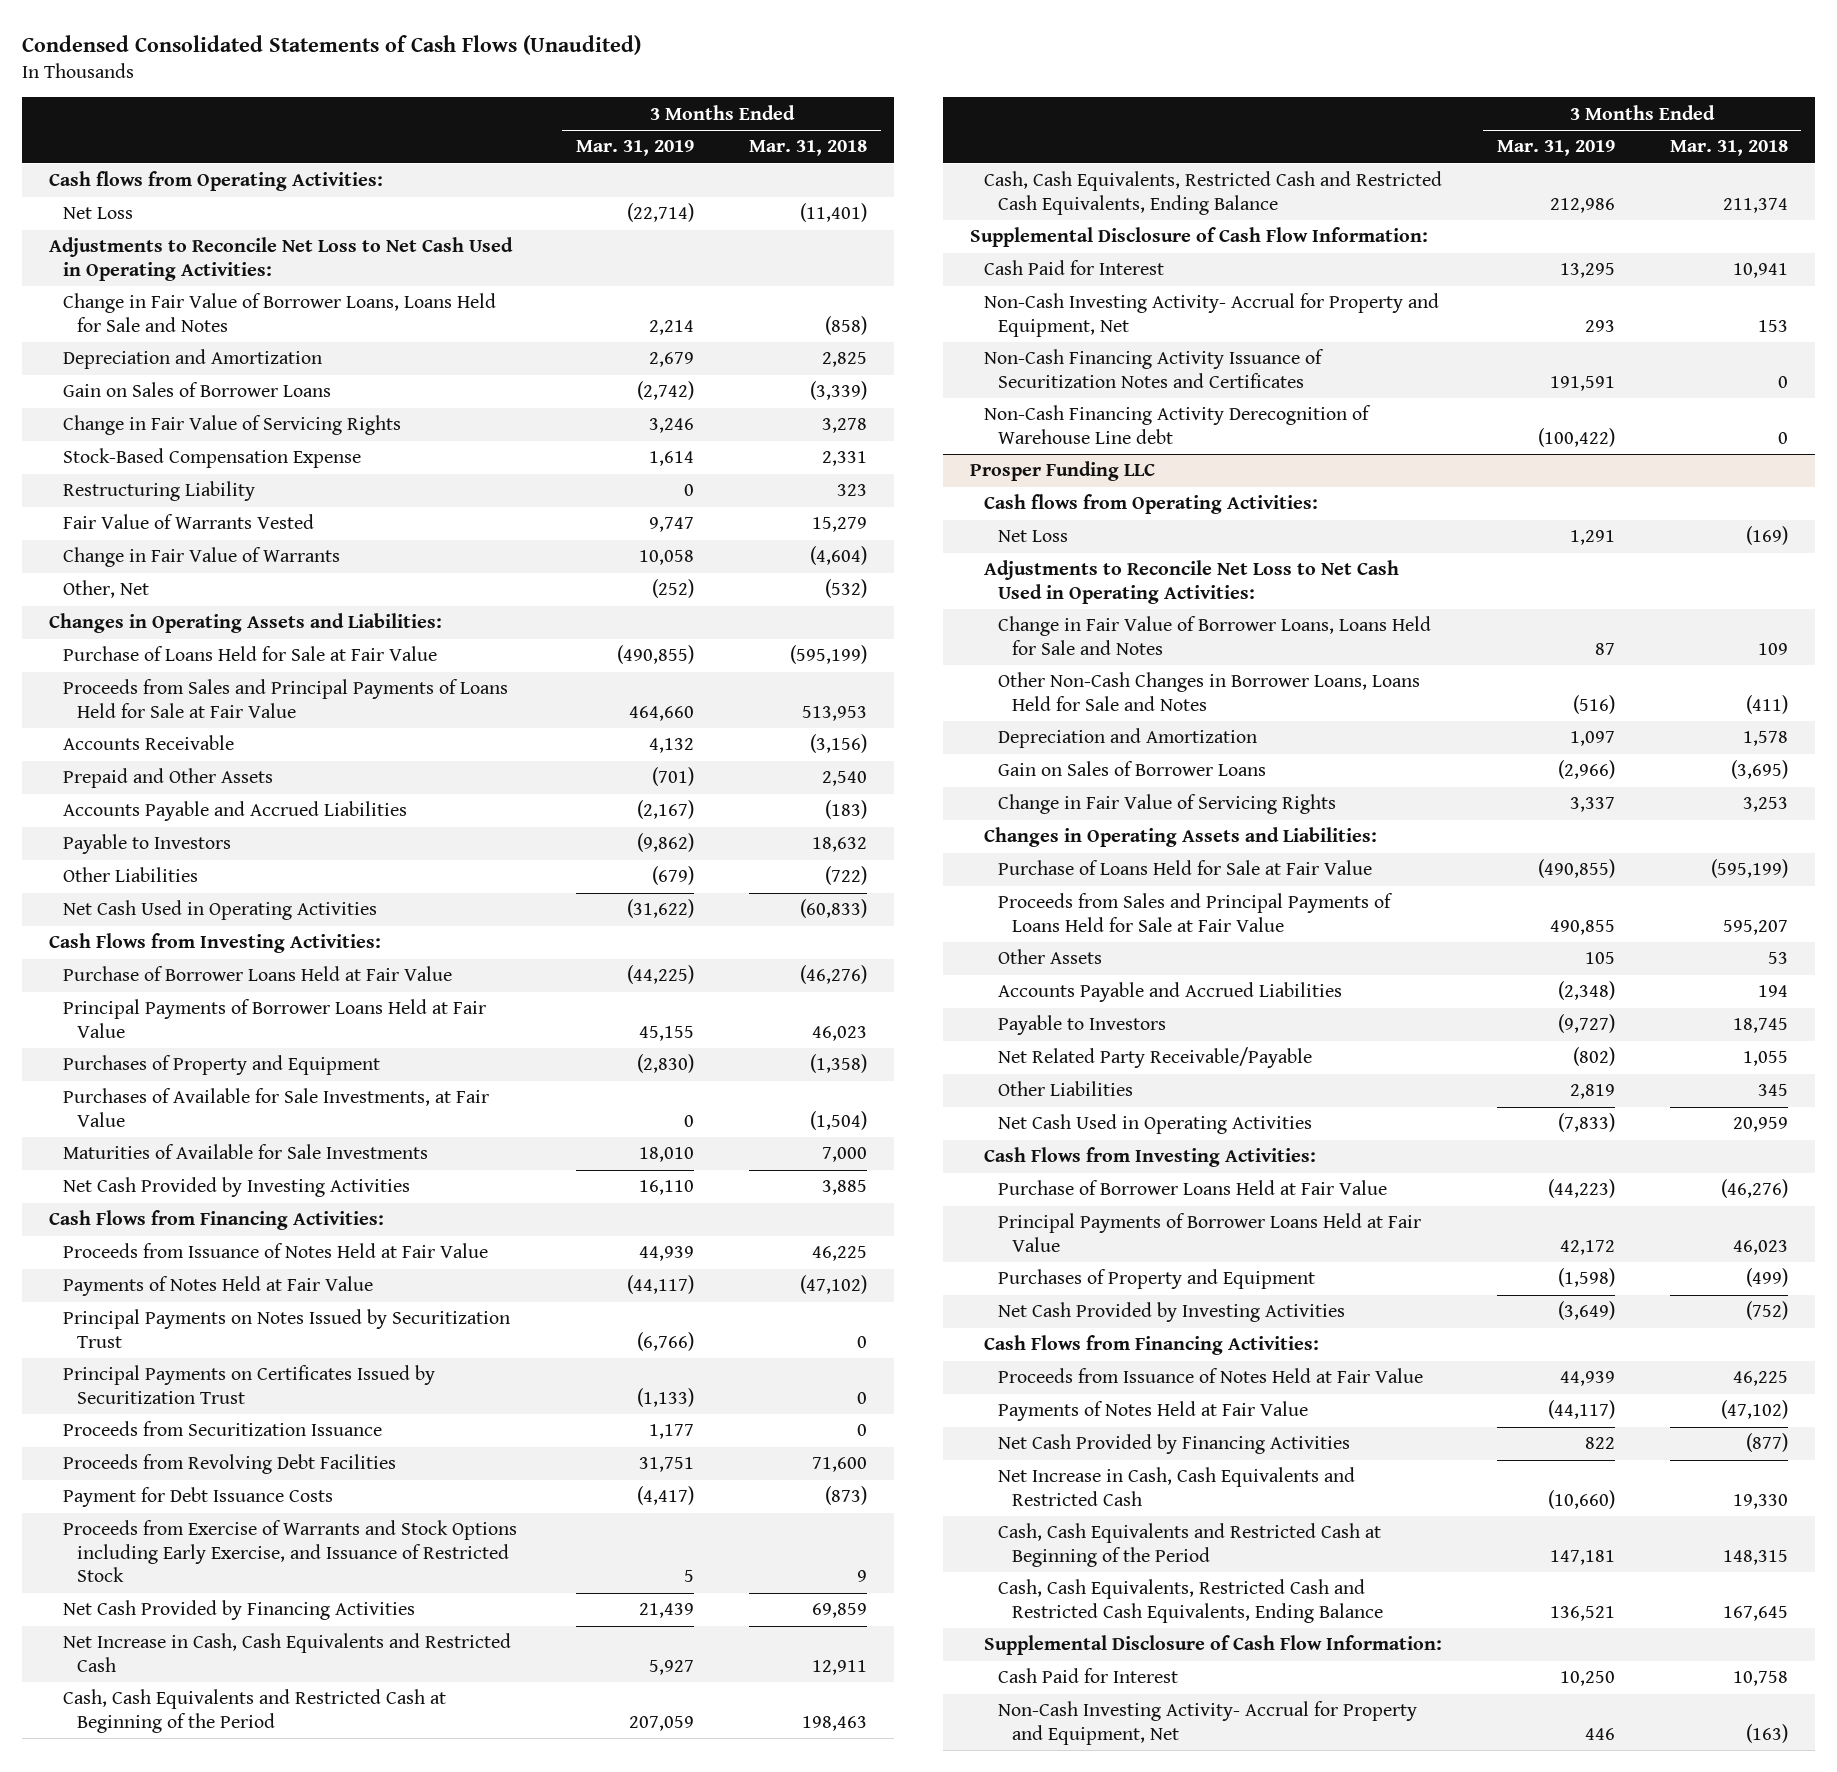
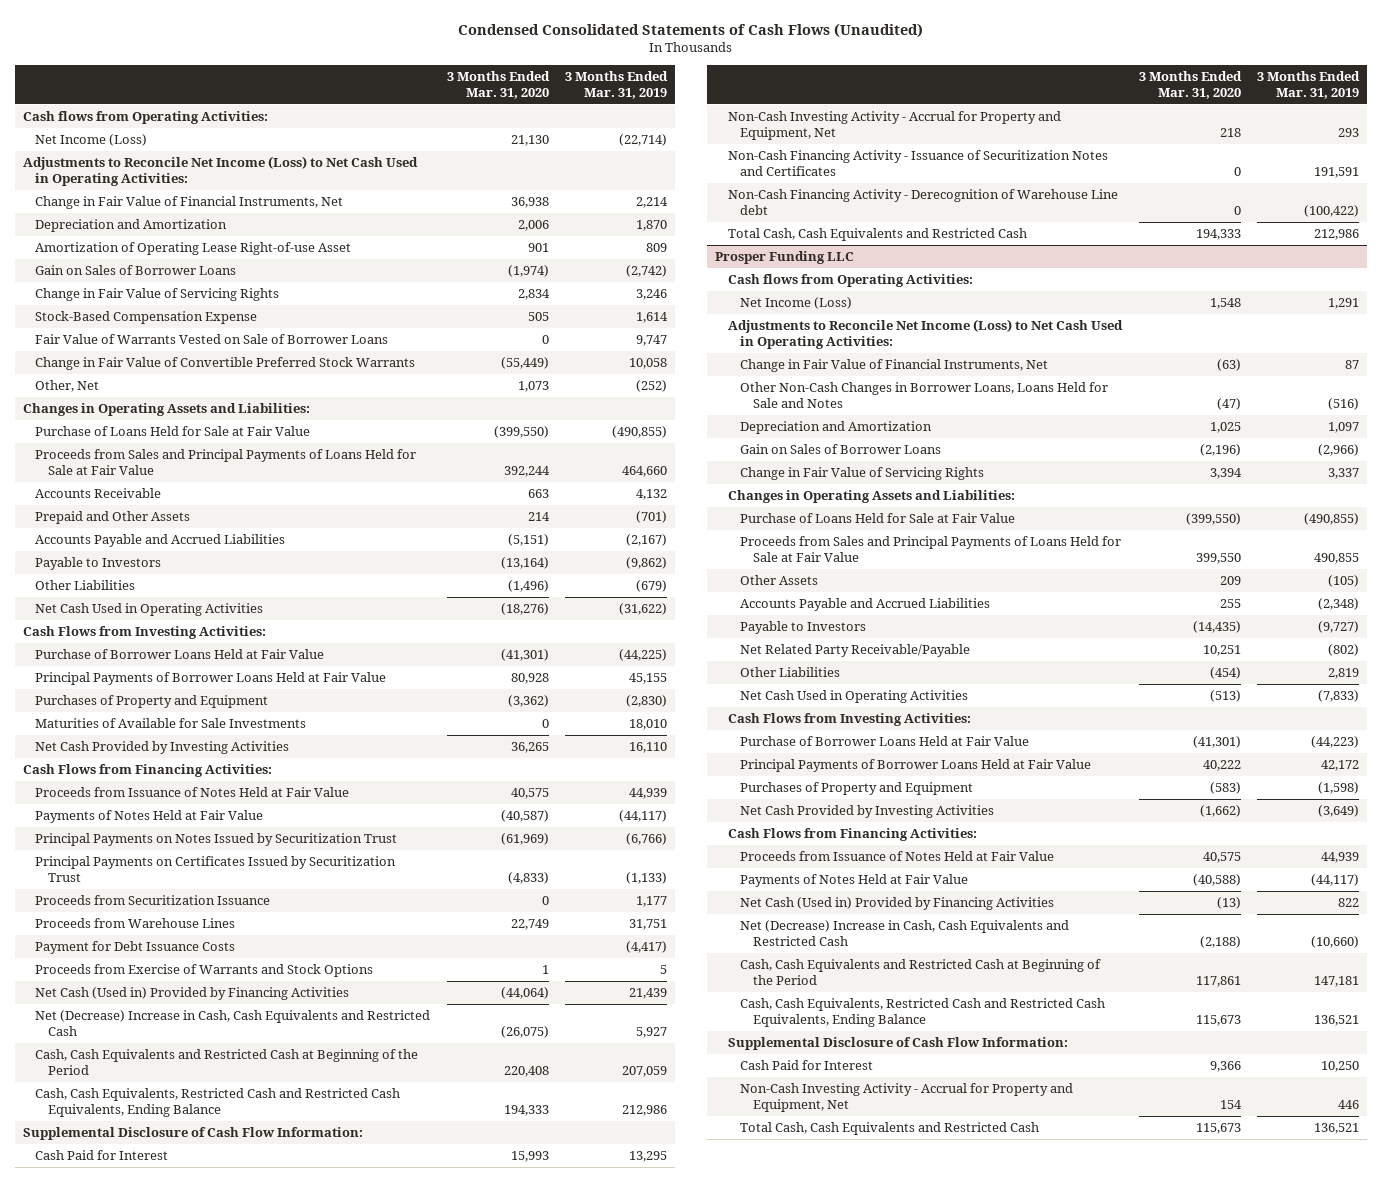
- | 3 Months Ended Mar. 31, 2019 | 3 Months Ended Mar. 31, 2018
+ | 3 Months Ended Mar. 31, 2020 | 3 Months Ended Mar. 31, 2019
- Net Loss | (22,714) | (11,401)
- Adjustments to Reconcile Net Loss to Net Cash Used in Operating Activities:
- Change in Fair Value of Borrower Loans, Loans Held for Sale and Notes | 2,214 | (858)
- Depreciation and Amortization | 2,679 | 2,825
+ Net Income (Loss) | 21,130 | (22,714)
+ Adjustments to Reconcile Net Income (Loss) to Net Cash Used in Operating Activities:
+ Change in Fair Value of Financial Instruments, Net | 36,938 | 2,214
+ Depreciation and Amortization | 2,006 | 1,870
+ Amortization of Operating Lease Right-of-use Asset | 901 | 809
- Restructuring Liability | 0 | 323
- Fair Value of Warrants Vested | 9,747 | 15,279
- Change in Fair Value of Warrants | 10,058 | (4,604)
+ Fair Value of Warrants Vested on Sale of Borrower Loans | 0 | 9,747
+ Change in Fair Value of Convertible Preferred Stock Warrants | (55,449) | 10,058
- Purchases of Available for Sale Investments, at Fair Value | 0 | (1,504)
- Proceeds from Revolving Debt Facilities | 31,751 | 71,600
+ Proceeds from Warehouse Lines | 22,749 | 31,751
- Proceeds from Exercise of Warrants and Stock Options including Early Exercise, and Issuance of Restricted Stock | 5 | 9
- Net Cash Provided by Financing Activities | 21,439 | 69,859
- Net Increase in Cash, Cash Equivalents and Restricted Cash | 5,927 | 12,911
+ Proceeds from Exercise of Warrants and Stock Options | 1 | 5
+ Net Cash (Used in) Provided by Financing Activities | (44,064) | 21,439
+ Net (Decrease) Increase in Cash, Cash Equivalents and Restricted Cash | (26,075) | 5,927
- Non-Cash Investing Activity- Accrual for Property and Equipment, Net | 293 | 153
- Non-Cash Financing Activity Issuance of Securitization Notes and Certificates | 191,591 | 0
- Non-Cash Financing Activity Derecognition of Warehouse Line debt | (100,422) | 0
+ Non-Cash Investing Activity - Accrual for Property and Equipment, Net | 218 | 293
+ Non-Cash Financing Activity - Issuance of Securitization Notes and Certificates | 0 | 191,591
+ Non-Cash Financing Activity - Derecognition of Warehouse Line debt | 0 | (100,422)
+ Total Cash, Cash Equivalents and Restricted Cash | 194,333 | 212,986
@ Prosper Funding LLC
- Net Loss | 1,291 | (169)
- Adjustments to Reconcile Net Loss to Net Cash Used in Operating Activities:
- Change in Fair Value of Borrower Loans, Loans Held for Sale and Notes | 87 | 109
+ Net Income (Loss) | 1,548 | 1,291
+ Adjustments to Reconcile Net Income (Loss) to Net Cash Used in Operating Activities:
+ Change in Fair Value of Financial Instruments, Net | (63) | 87
- Other Assets | 105 | 53
+ Other Assets | 209 | (105)
- Net Cash Provided by Financing Activities | 822 | (877)
- Net Increase in Cash, Cash Equivalents and Restricted Cash | (10,660) | 19,330
+ Net Cash (Used in) Provided by Financing Activities | (13) | 822
+ Net (Decrease) Increase in Cash, Cash Equivalents and Restricted Cash | (2,188) | (10,660)
- Non-Cash Investing Activity- Accrual for Property and Equipment, Net | 446 | (163)
+ Non-Cash Investing Activity - Accrual for Property and Equipment, Net | 154 | 446
+ Total Cash, Cash Equivalents and Restricted Cash | 115,673 | 136,521

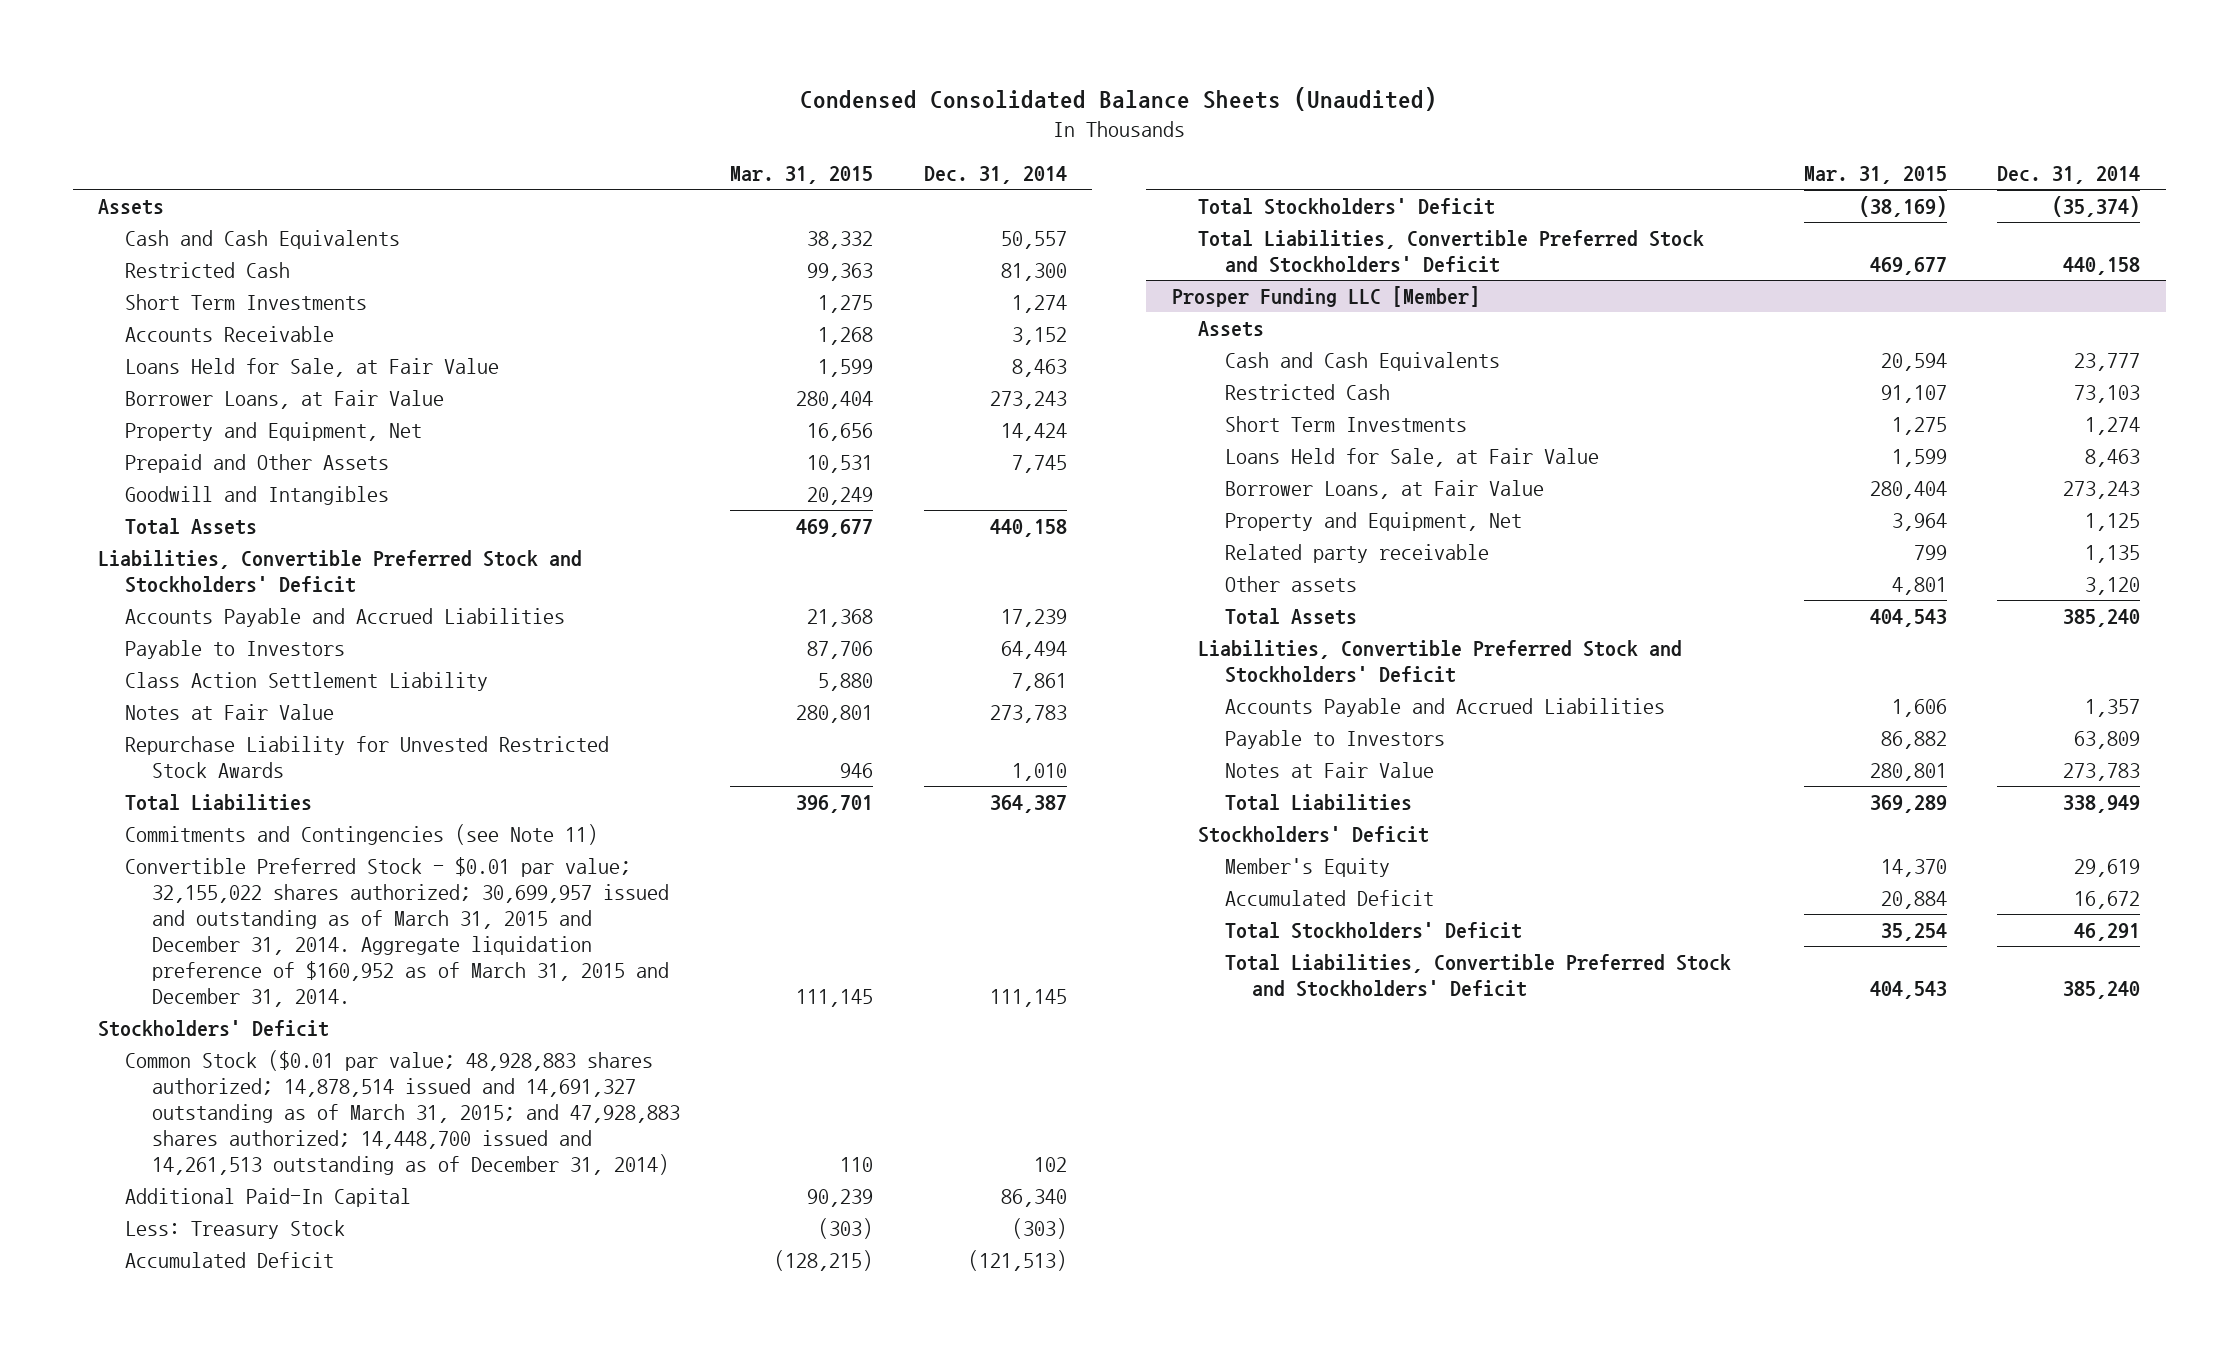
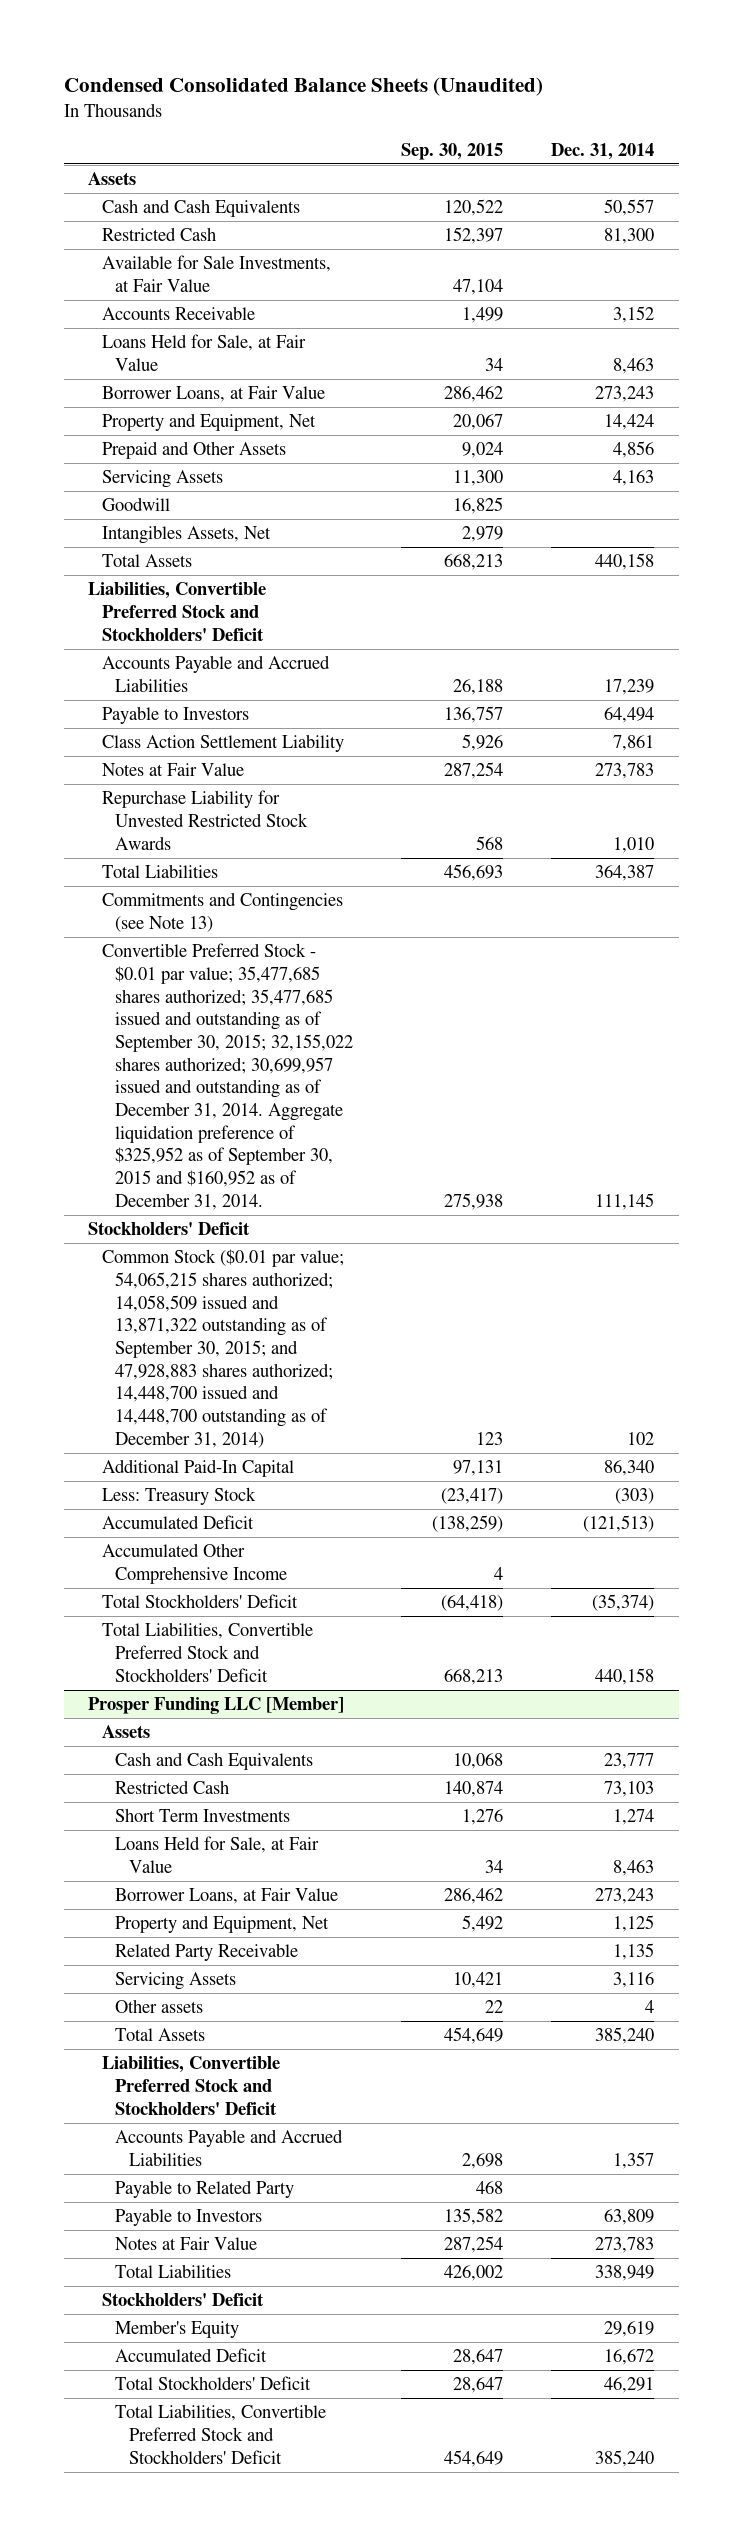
- | Mar. 31, 2015 | Dec. 31, 2014
+ | Sep. 30, 2015 | Dec. 31, 2014
- Short Term Investments | 1,275 | 1,274
+ Available for Sale Investments, at Fair Value | 47,104 |
- Prepaid and Other Assets | 10,531 | 7,745
- Goodwill and Intangibles | 20,249 |
+ Prepaid and Other Assets | 9,024 | 4,856
+ Servicing Assets | 11,300 | 4,163
+ Goodwill | 16,825 |
+ Intangibles Assets, Net | 2,979 |
- Commitments and Contingencies (see Note 11)
- Convertible Preferred Stock - $0.01 par value; 32,155,022 shares authorized; 30,699,957 issued and outstanding as of March 31, 2015 and December 31, 2014. Aggregate liquidation preference of $160,952 as of March 31, 2015 and December 31, 2014. | 111,145 | 111,145
+ Commitments and Contingencies (see Note 13)
+ Convertible Preferred Stock - $0.01 par value; 35,477,685 shares authorized; 35,477,685 issued and outstanding as of September 30, 2015; 32,155,022 shares authorized; 30,699,957 issued and outstanding as of December 31, 2014. Aggregate liquidation preference of $325,952 as of September 30, 2015 and $160,952 as of December 31, 2014. | 275,938 | 111,145
- Common Stock ($0.01 par value; 48,928,883 shares authorized; 14,878,514 issued and 14,691,327 outstanding as of March 31, 2015; and 47,928,883 shares authorized; 14,448,700 issued and 14,261,513 outstanding as of December 31, 2014) | 110 | 102
+ Common Stock ($0.01 par value; 54,065,215 shares authorized; 14,058,509 issued and 13,871,322 outstanding as of September 30, 2015; and 47,928,883 shares authorized; 14,448,700 issued and 14,448,700 outstanding as of December 31, 2014) | 123 | 102
+ Accumulated Other Comprehensive Income | 4 |
@ Prosper Funding LLC [Member]
- Related party receivable | 799 | 1,135
- Other assets | 4,801 | 3,120
+ Related Party Receivable | | 1,135
+ Servicing Assets | 10,421 | 3,116
+ Other assets | 22 | 4
+ Payable to Related Party | 468 |

